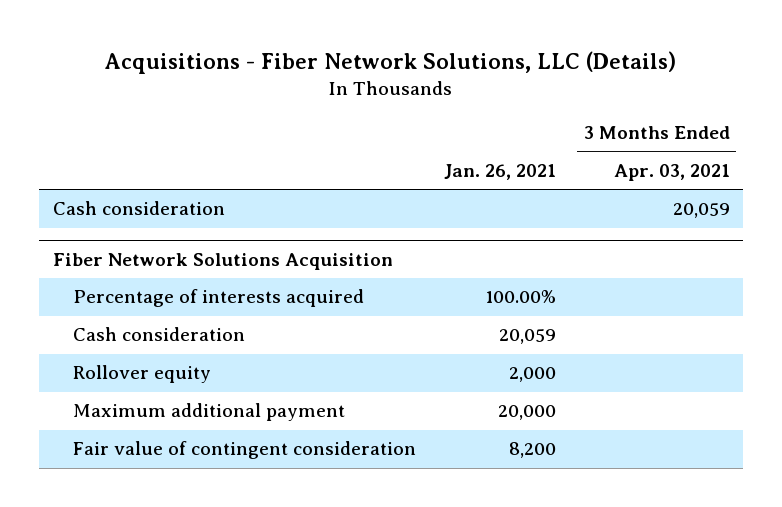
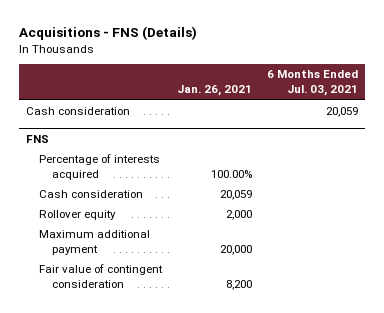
- Acquisitions - Fiber Network Solutions, LLC (Details)
+ Acquisitions - FNS (Details)
- | Jan. 26, 2021 | 3 Months Ended Apr. 03, 2021
+ | Jan. 26, 2021 | 6 Months Ended Jul. 03, 2021
- Fiber Network Solutions Acquisition
+ FNS

